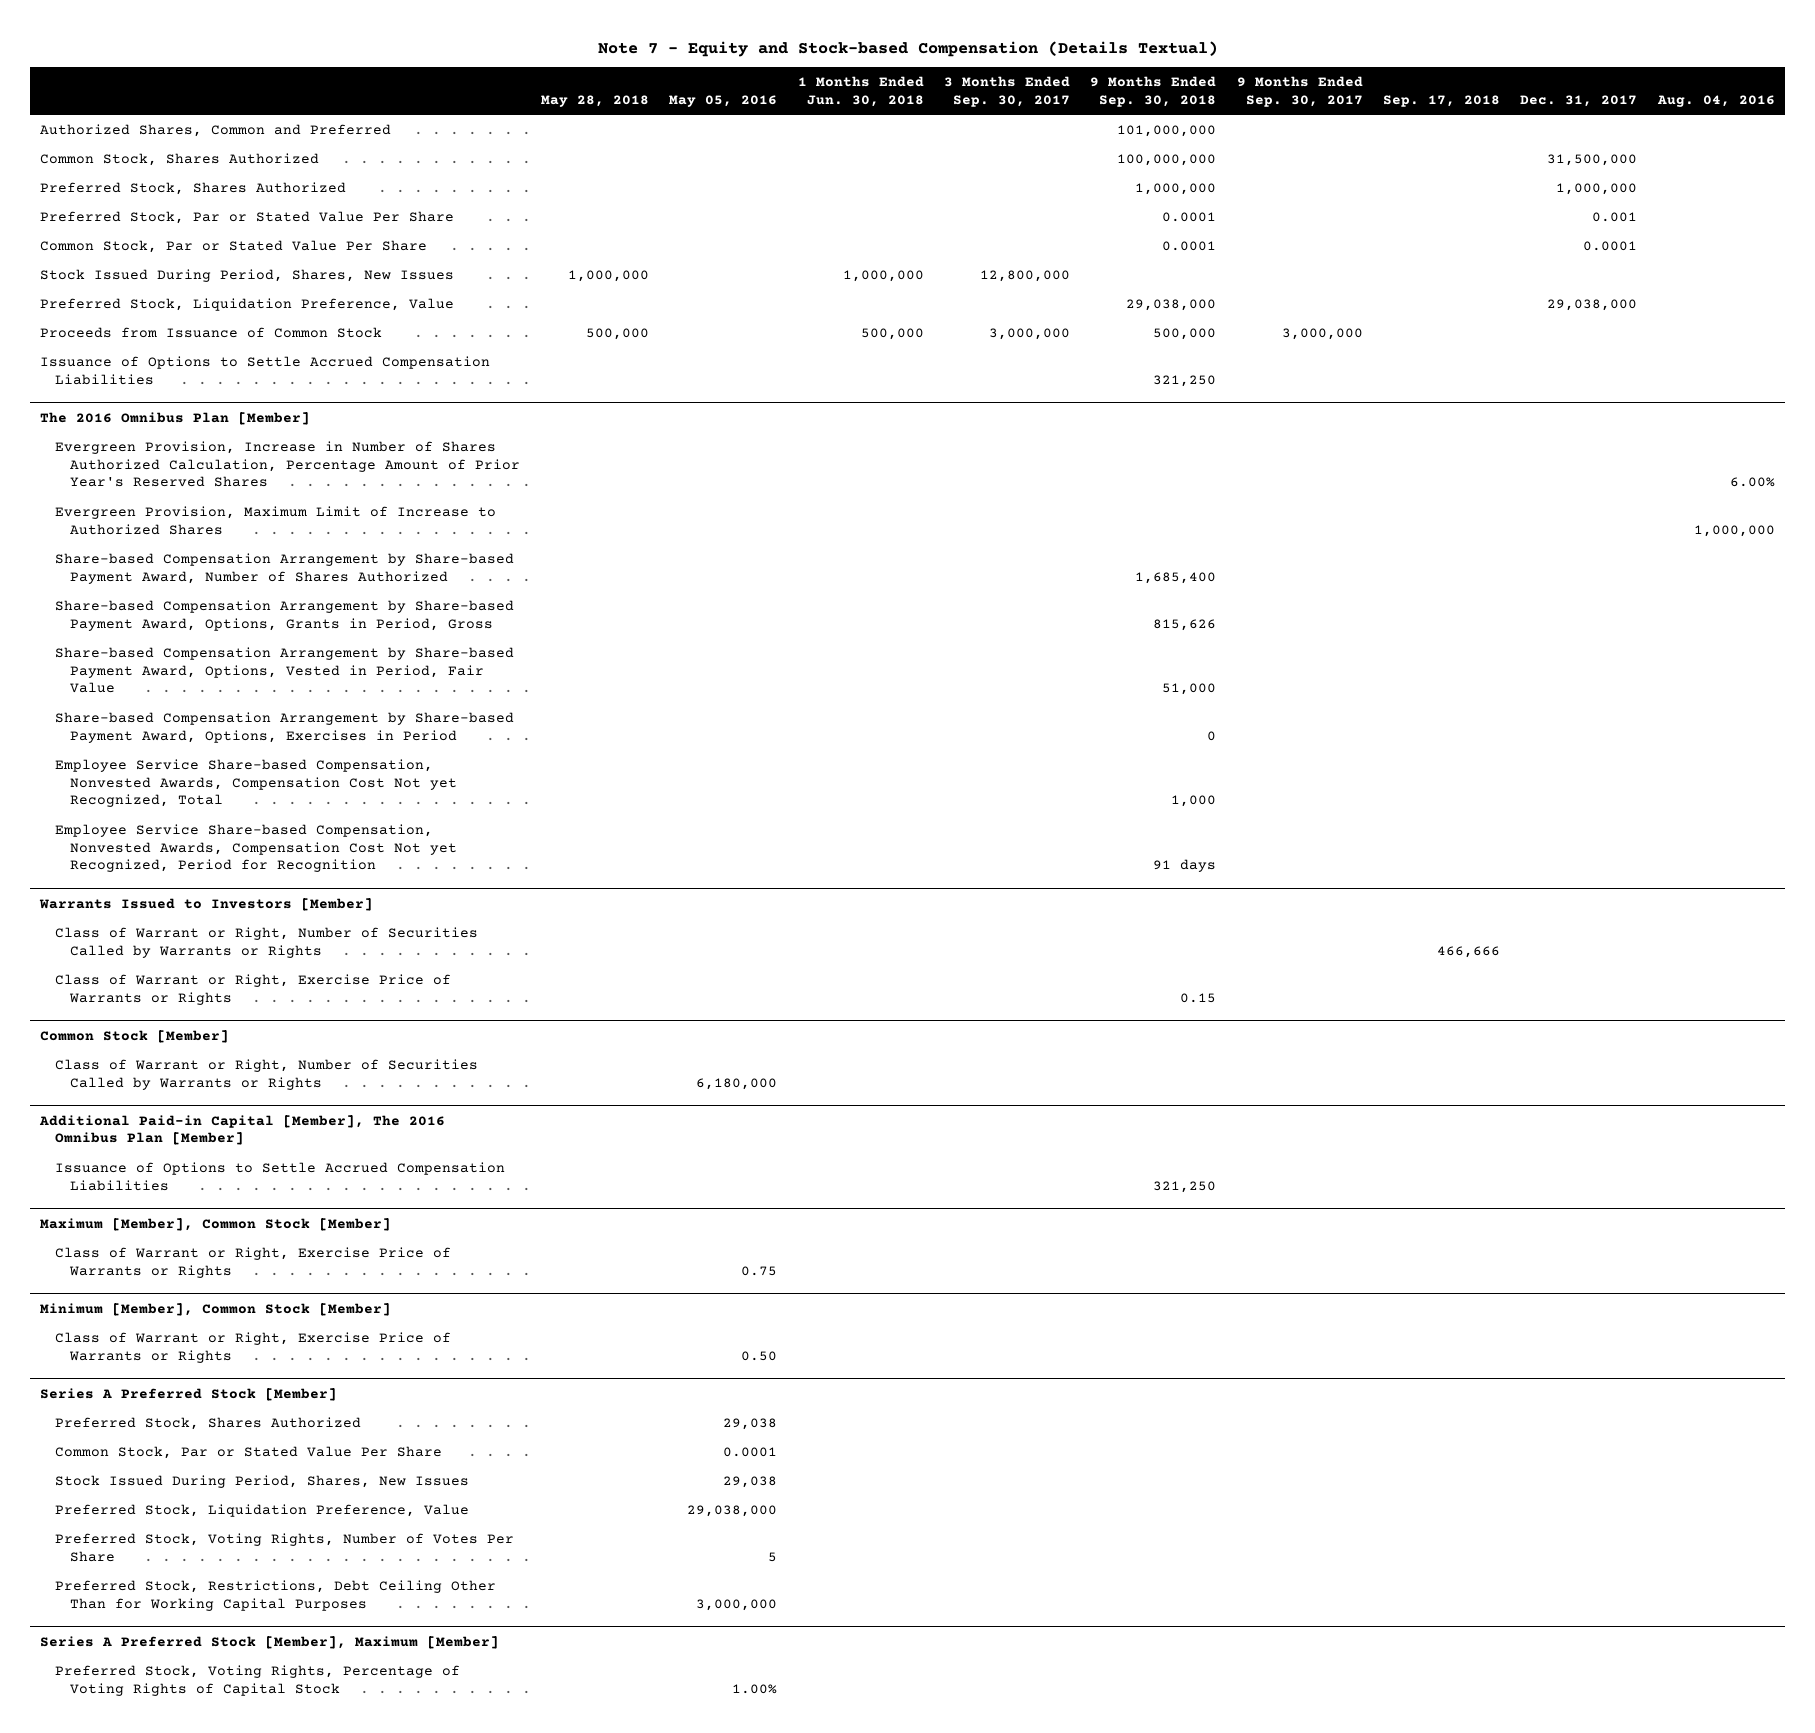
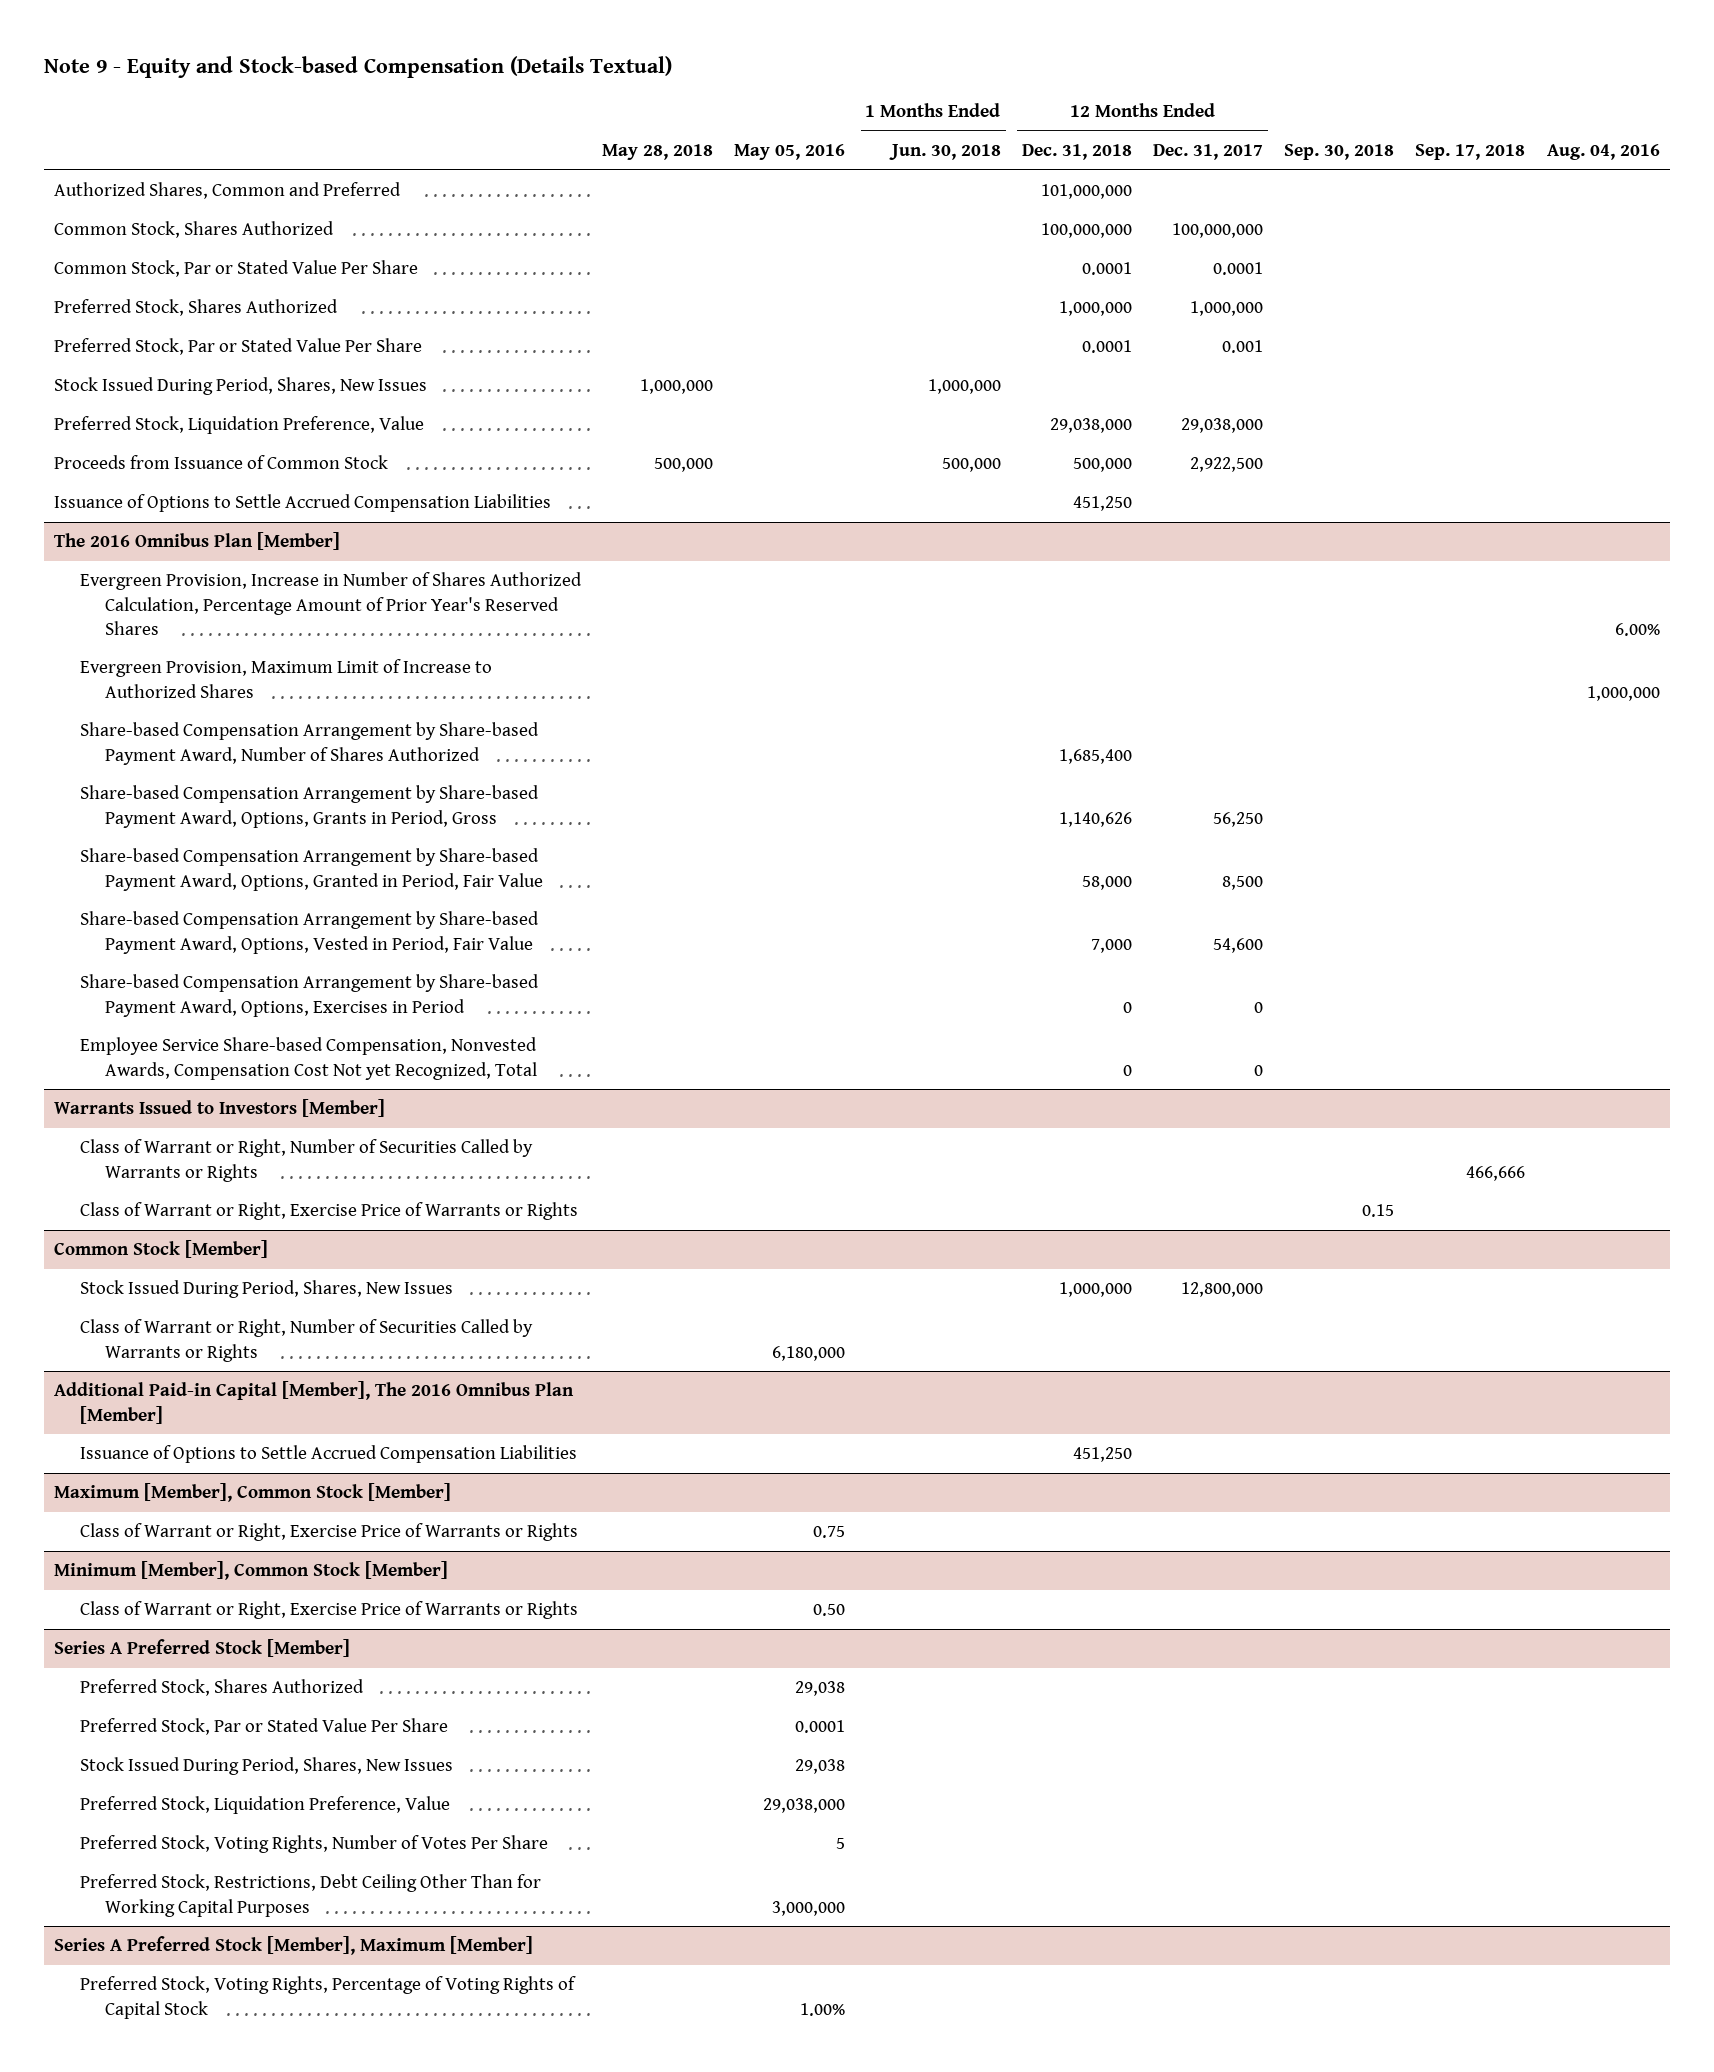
- Note 7 - Equity and Stock-based Compensation (Details Textual)
+ Note 9 - Equity and Stock-based Compensation (Details Textual)
- | May 28, 2018 | May 05, 2016 | 1 Months Ended Jun. 30, 2018 | 3 Months Ended Sep. 30, 2017 | 9 Months Ended Sep. 30, 2018 | 9 Months Ended Sep. 30, 2017 | Sep. 17, 2018 | Dec. 31, 2017 | Aug. 04, 2016
+ | May 28, 2018 | May 05, 2016 | 1 Months Ended Jun. 30, 2018 | 12 Months Ended Dec. 31, 2018 | 12 Months Ended Dec. 31, 2017 | Sep. 30, 2018 | Sep. 17, 2018 | Aug. 04, 2016
moved up: Common Stock, Par or Stated Value Per Share | | | | 0.0001 | 0.0001 | | |
@ The 2016 Omnibus Plan [Member]
+ Share-based Compensation Arrangement by Share-based Payment Award, Options, Granted in Period, Fair Value | | | | 58,000 | 8,500 | | |
- Employee Service Share-based Compensation, Nonvested Awards, Compensation Cost Not yet Recognized, Period for Recognition | | | | | 91 days | | | |
@ Common Stock [Member]
+ Stock Issued During Period, Shares, New Issues | | | | 1,000,000 | 12,800,000 | | |
@ Series A Preferred Stock [Member]
- Common Stock, Par or Stated Value Per Share | | 0.0001 | | | | | | |
+ Preferred Stock, Par or Stated Value Per Share | | 0.0001 | | | | | |

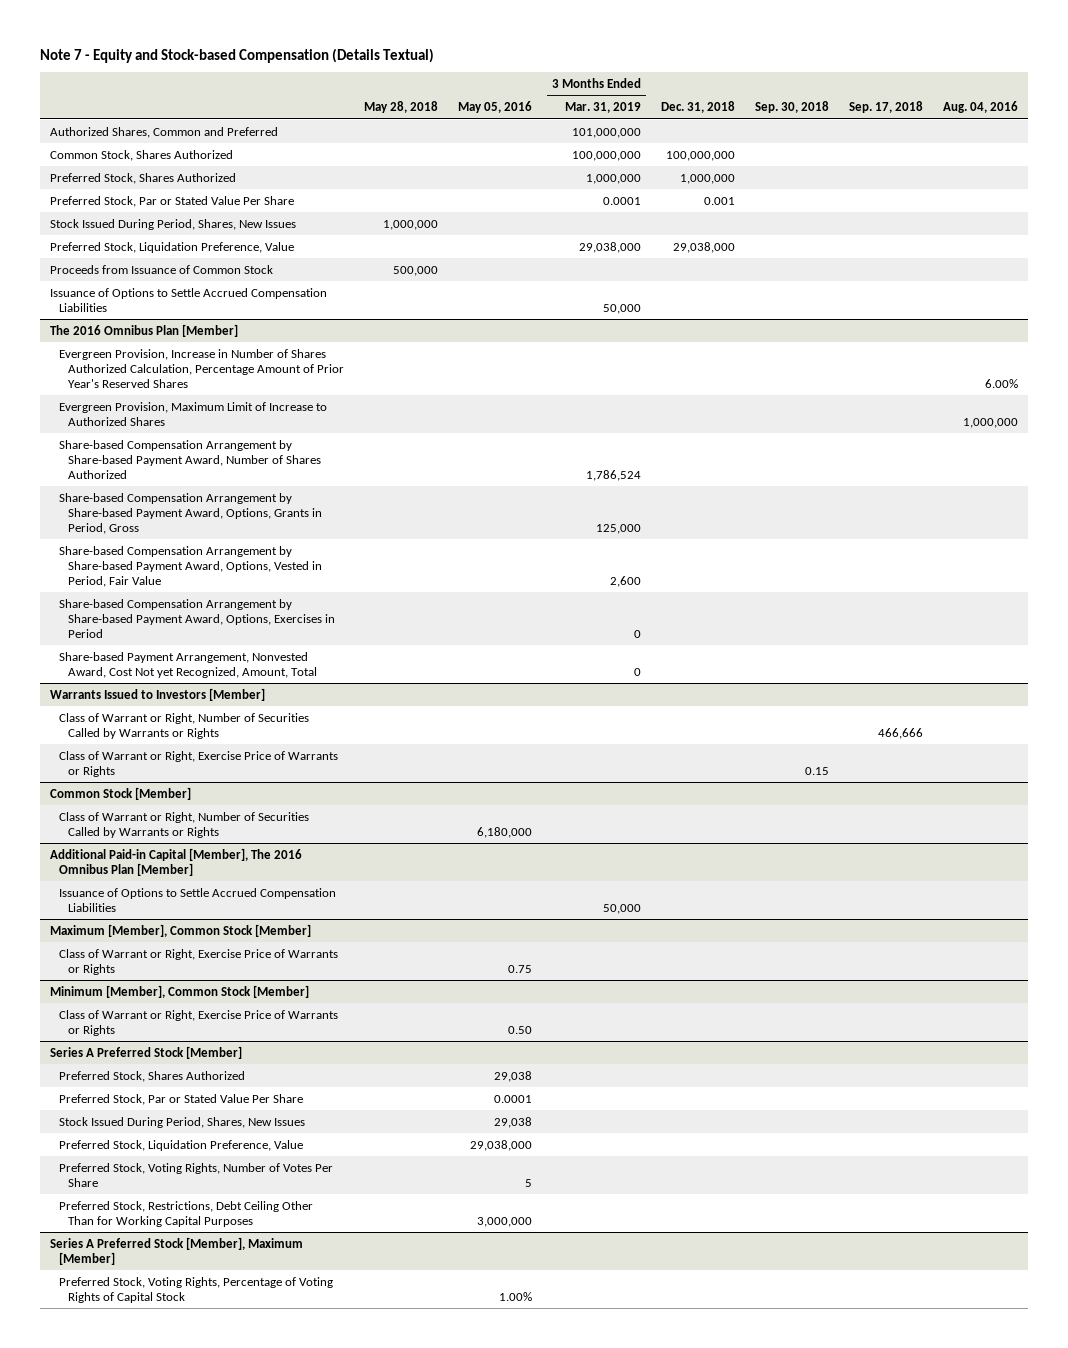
- Note 9 - Equity and Stock-based Compensation (Details Textual)
+ Note 7 - Equity and Stock-based Compensation (Details Textual)
- | May 28, 2018 | May 05, 2016 | 1 Months Ended Jun. 30, 2018 | 12 Months Ended Dec. 31, 2018 | 12 Months Ended Dec. 31, 2017 | Sep. 30, 2018 | Sep. 17, 2018 | Aug. 04, 2016
+ | May 28, 2018 | May 05, 2016 | 3 Months Ended Mar. 31, 2019 | Dec. 31, 2018 | Sep. 30, 2018 | Sep. 17, 2018 | Aug. 04, 2016
- Common Stock, Par or Stated Value Per Share | | | | 0.0001 | 0.0001 | | |
@ The 2016 Omnibus Plan [Member]
- Share-based Compensation Arrangement by Share-based Payment Award, Options, Granted in Period, Fair Value | | | | 58,000 | 8,500 | | |
- Employee Service Share-based Compensation, Nonvested Awards, Compensation Cost Not yet Recognized, Total | | | | 0 | 0 | | |
+ Share-based Payment Arrangement, Nonvested Award, Cost Not yet Recognized, Amount, Total | | | 0 | | | |
@ Common Stock [Member]
- Stock Issued During Period, Shares, New Issues | | | | 1,000,000 | 12,800,000 | | |

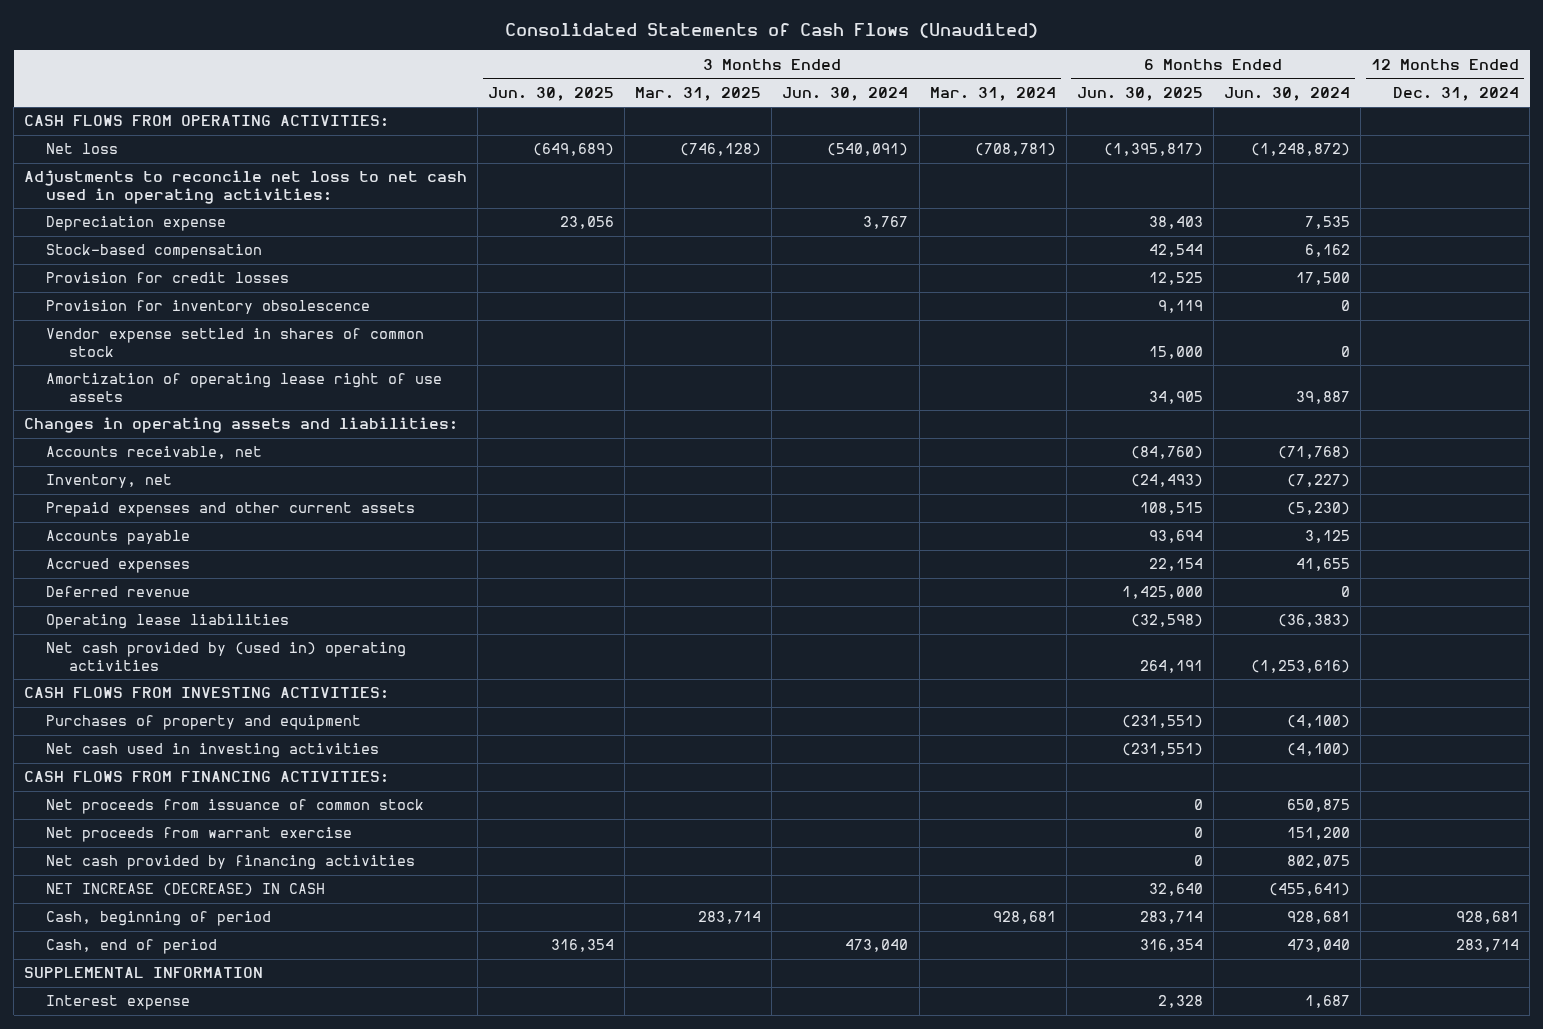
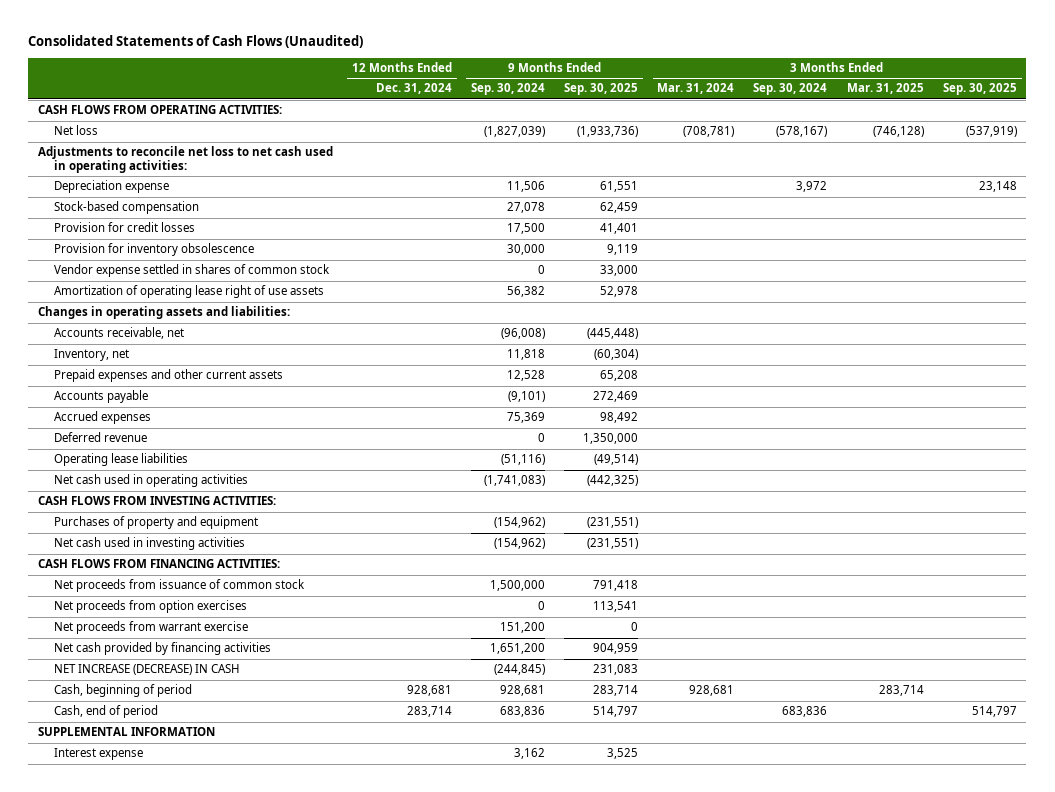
- | 3 Months Ended Jun. 30, 2025 | 3 Months Ended Mar. 31, 2025 | 3 Months Ended Jun. 30, 2024 | 3 Months Ended Mar. 31, 2024 | 6 Months Ended Jun. 30, 2025 | 6 Months Ended Jun. 30, 2024 | 12 Months Ended Dec. 31, 2024
+ | 12 Months Ended Dec. 31, 2024 | 9 Months Ended Sep. 30, 2024 | 9 Months Ended Sep. 30, 2025 | 3 Months Ended Mar. 31, 2024 | 3 Months Ended Sep. 30, 2024 | 3 Months Ended Mar. 31, 2025 | 3 Months Ended Sep. 30, 2025
- Net cash provided by (used in) operating activities | | | | | 264,191 | (1,253,616) |
+ Net cash used in operating activities | | (1,741,083) | (442,325) | | | |
+ Net proceeds from option exercises | | 0 | 113,541 | | | |

